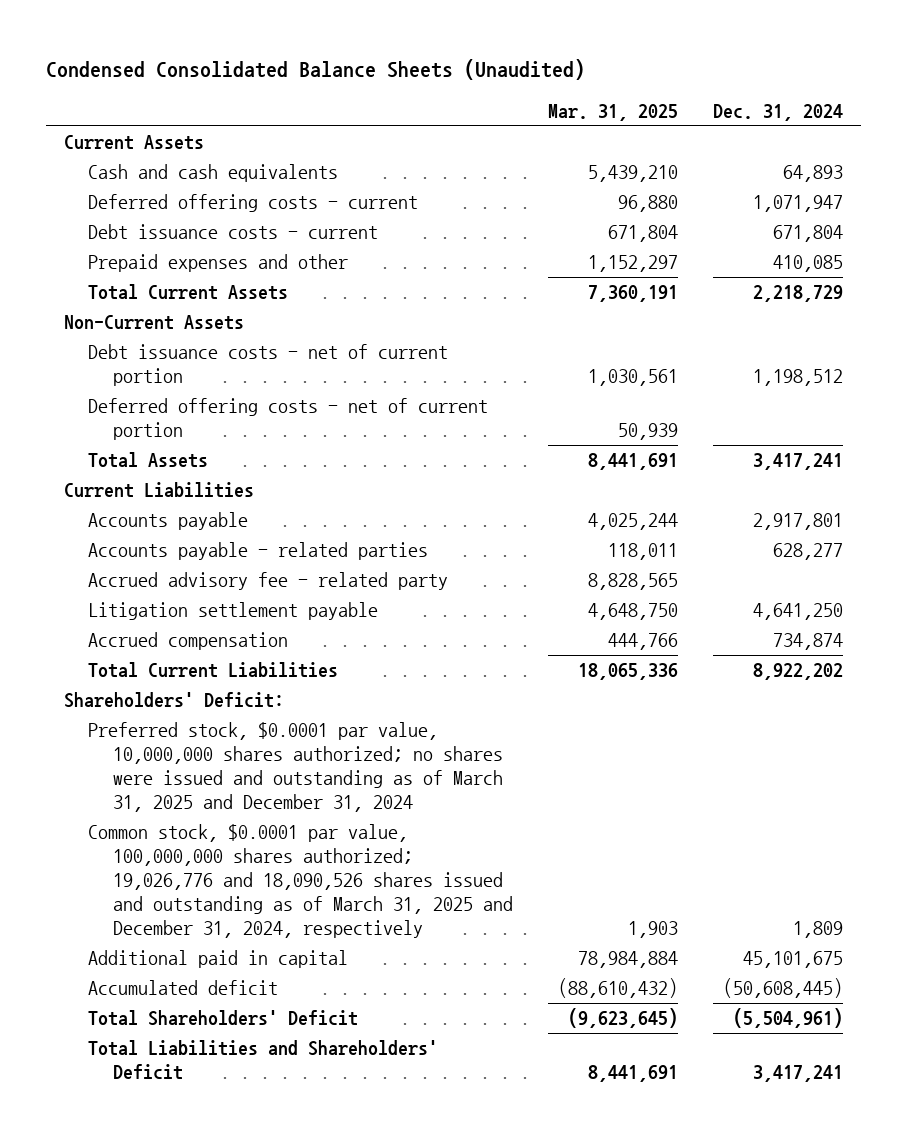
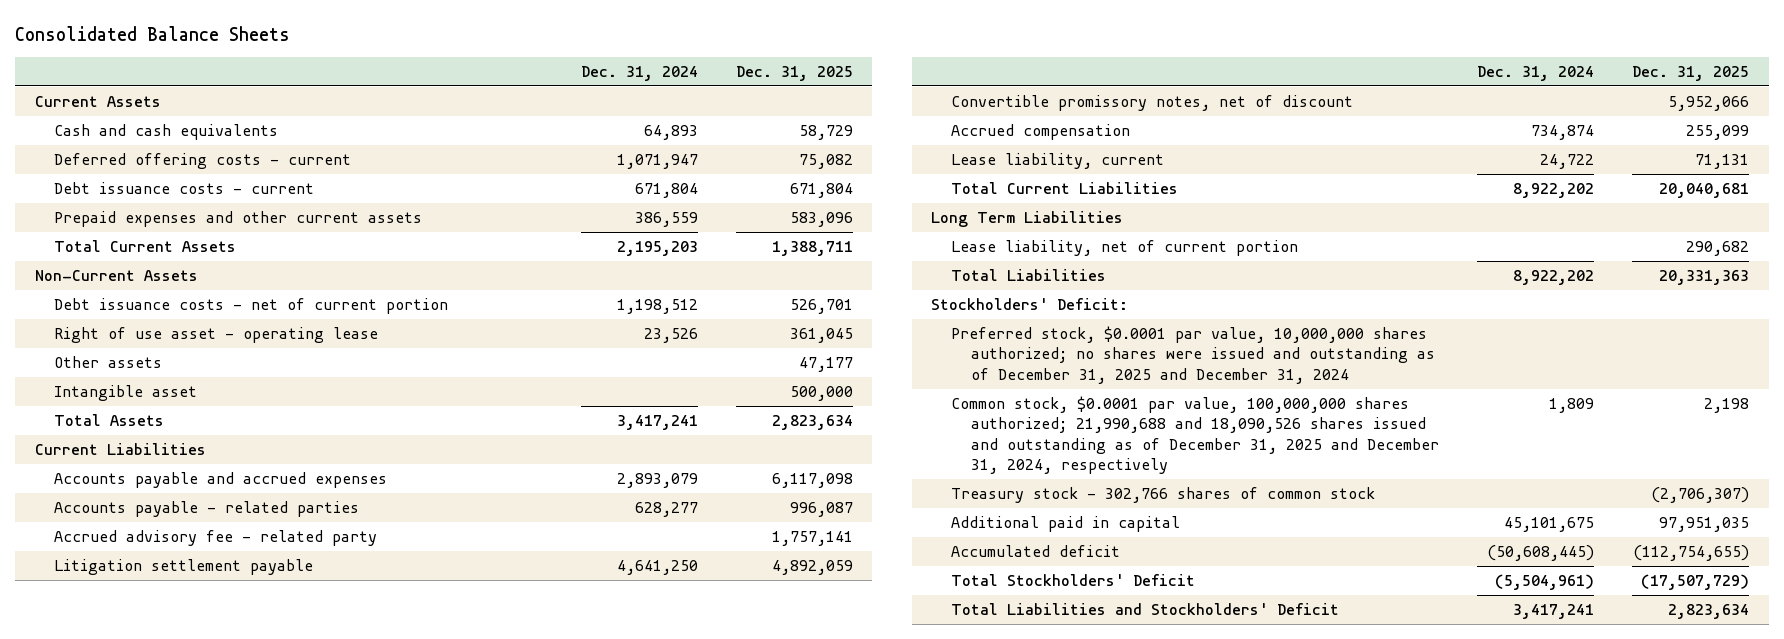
- Condensed Consolidated Balance Sheets (Unaudited)
+ Consolidated Balance Sheets
- | Mar. 31, 2025 | Dec. 31, 2024
+ | Dec. 31, 2024 | Dec. 31, 2025
- Prepaid expenses and other | 1,152,297 | 410,085
- Total Current Assets | 7,360,191 | 2,218,729
+ Prepaid expenses and other current assets | 386,559 | 583,096
+ Total Current Assets | 2,195,203 | 1,388,711
- Deferred offering costs - net of current portion | 50,939 |
+ Right of use asset - operating lease | 23,526 | 361,045
+ Other assets | | 47,177
+ Intangible asset | | 500,000
- Accounts payable | 4,025,244 | 2,917,801
+ Accounts payable and accrued expenses | 2,893,079 | 6,117,098
+ Convertible promissory notes, net of discount | | 5,952,066
+ Lease liability, current | 24,722 | 71,131
- Shareholders' Deficit:
- Preferred stock, $0.0001 par value, 10,000,000 shares authorized; no shares were issued and outstanding as of March 31, 2025 and December 31, 2024
- Common stock, $0.0001 par value, 100,000,000 shares authorized; 19,026,776 and 18,090,526 shares issued and outstanding as of March 31, 2025 and December 31, 2024, respectively | 1,903 | 1,809
+ Long Term Liabilities
+ Lease liability, net of current portion | | 290,682
+ Total Liabilities | 8,922,202 | 20,331,363
+ Stockholders' Deficit:
+ Preferred stock, $0.0001 par value, 10,000,000 shares authorized; no shares were issued and outstanding as of December 31, 2025 and December 31, 2024
+ Common stock, $0.0001 par value, 100,000,000 shares authorized; 21,990,688 and 18,090,526 shares issued and outstanding as of December 31, 2025 and December 31, 2024, respectively | 1,809 | 2,198
+ Treasury stock - 302,766 shares of common stock | | (2,706,307)
- Total Shareholders' Deficit | (9,623,645) | (5,504,961)
- Total Liabilities and Shareholders' Deficit | 8,441,691 | 3,417,241
+ Total Stockholders' Deficit | (5,504,961) | (17,507,729)
+ Total Liabilities and Stockholders' Deficit | 3,417,241 | 2,823,634

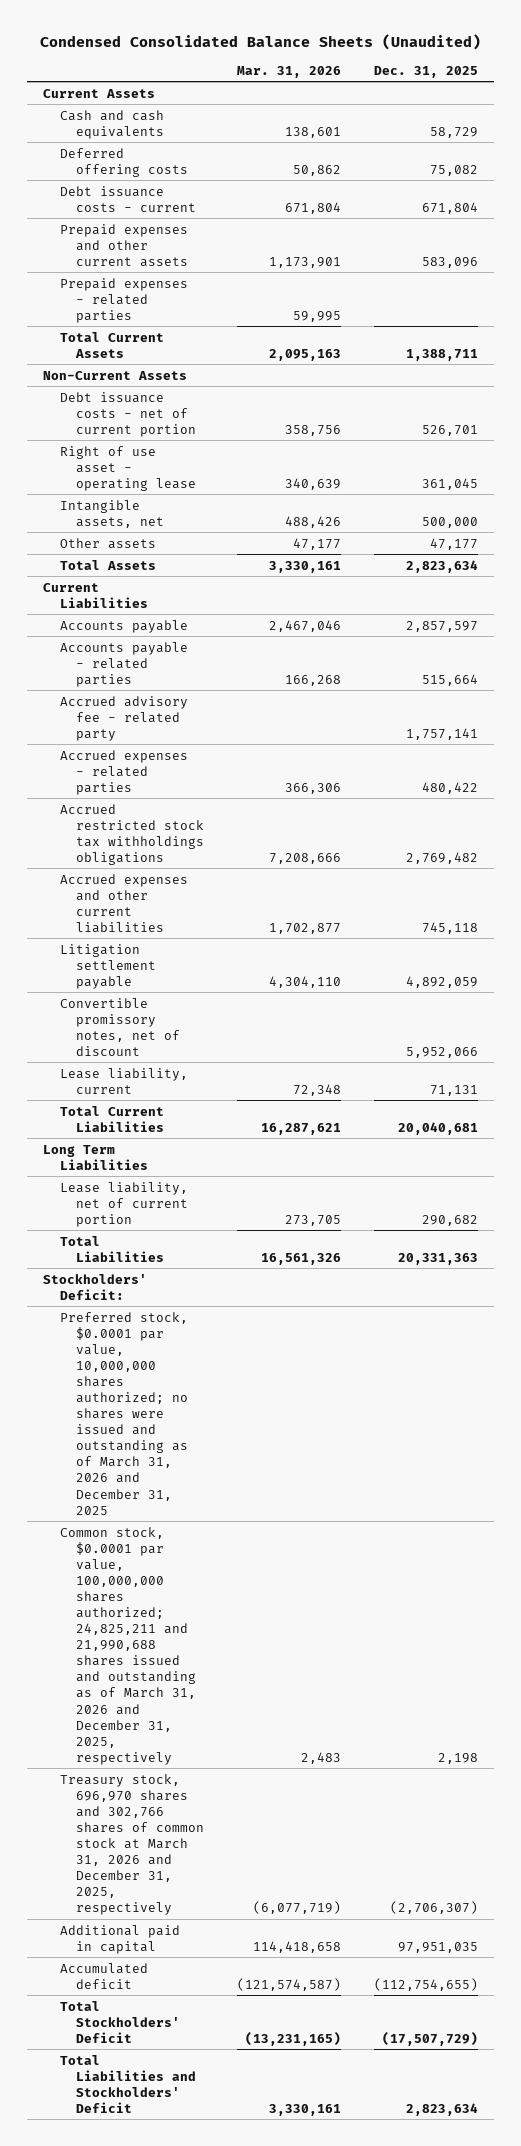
- Consolidated Balance Sheets
+ Condensed Consolidated Balance Sheets (Unaudited)
- | Dec. 31, 2024 | Dec. 31, 2025
+ | Mar. 31, 2026 | Dec. 31, 2025
- Deferred offering costs - current | 1,071,947 | 75,082
+ Deferred offering costs | 50,862 | 75,082
+ Prepaid expenses - related parties | 59,995 |
+ Intangible assets, net | 488,426 | 500,000
- Intangible asset | | 500,000
- Accounts payable and accrued expenses | 2,893,079 | 6,117,098
- Accounts payable - related parties | 628,277 | 996,087
+ Accounts payable | 2,467,046 | 2,857,597
+ Accounts payable - related parties | 166,268 | 515,664
+ Accrued expenses - related parties | 366,306 | 480,422
+ Accrued restricted stock tax withholdings obligations | 7,208,666 | 2,769,482
+ Accrued expenses and other current liabilities | 1,702,877 | 745,118
- Accrued compensation | 734,874 | 255,099
- Preferred stock, $0.0001 par value, 10,000,000 shares authorized; no shares were issued and outstanding as of December 31, 2025 and December 31, 2024
- Common stock, $0.0001 par value, 100,000,000 shares authorized; 21,990,688 and 18,090,526 shares issued and outstanding as of December 31, 2025 and December 31, 2024, respectively | 1,809 | 2,198
- Treasury stock - 302,766 shares of common stock | | (2,706,307)
+ Preferred stock, $0.0001 par value, 10,000,000 shares authorized; no shares were issued and outstanding as of March 31, 2026 and December 31, 2025
+ Common stock, $0.0001 par value, 100,000,000 shares authorized; 24,825,211 and 21,990,688 shares issued and outstanding as of March 31, 2026 and December 31, 2025, respectively | 2,483 | 2,198
+ Treasury stock, 696,970 shares and 302,766 shares of common stock at March 31, 2026 and December 31, 2025, respectively | (6,077,719) | (2,706,307)

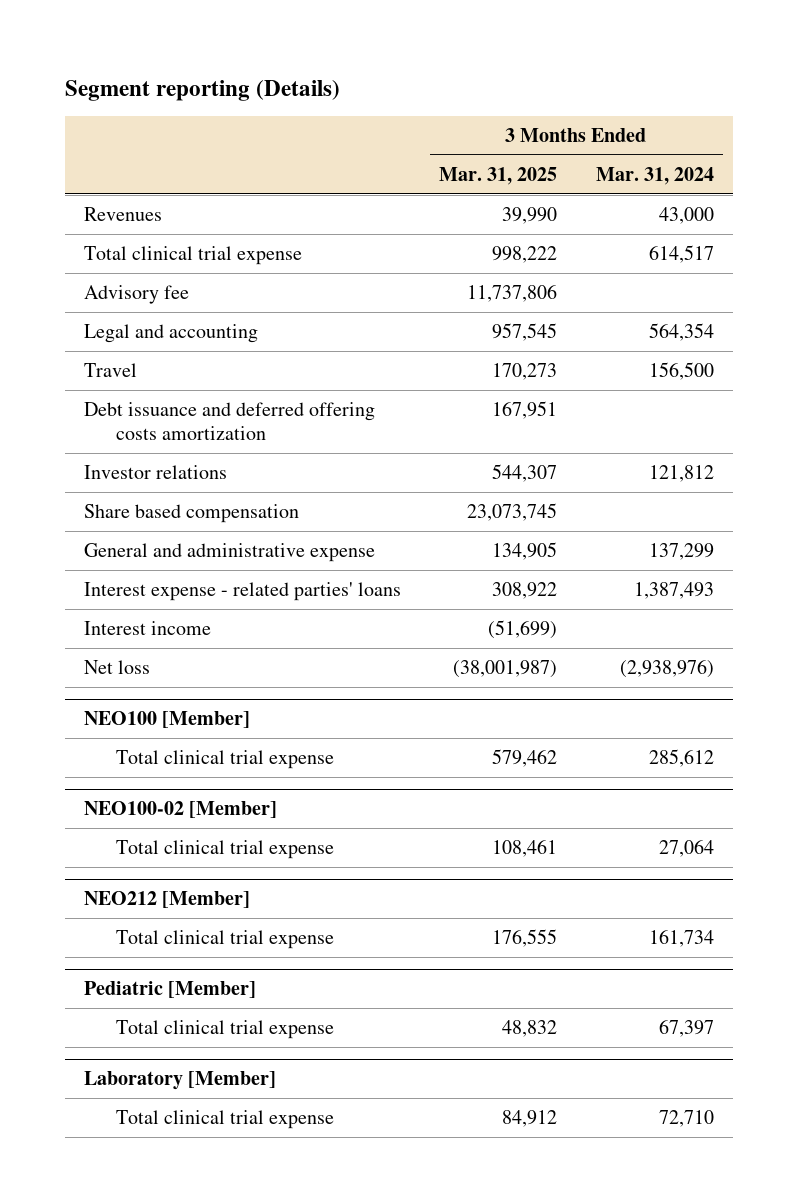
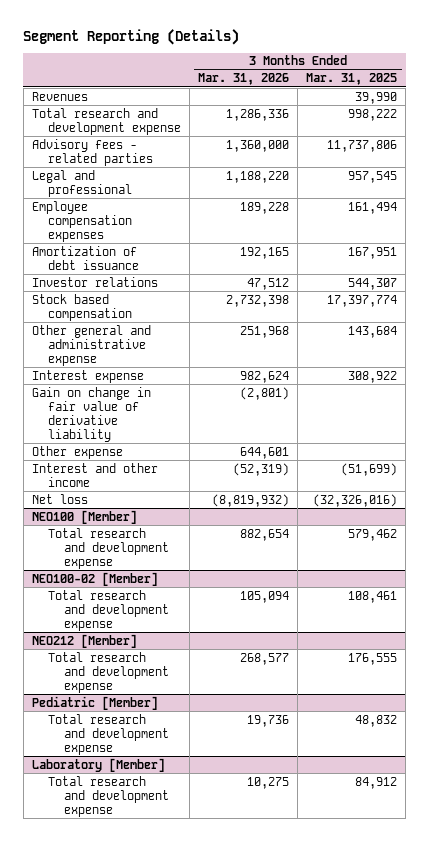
- Segment reporting (Details)
+ Segment Reporting (Details)
- | 3 Months Ended Mar. 31, 2025 | 3 Months Ended Mar. 31, 2024
+ | 3 Months Ended Mar. 31, 2026 | 3 Months Ended Mar. 31, 2025
- Total clinical trial expense | 998,222 | 614,517
- Advisory fee | 11,737,806 |
- Legal and accounting | 957,545 | 564,354
- Travel | 170,273 | 156,500
- Debt issuance and deferred offering costs amortization | 167,951 |
+ Total research and development expense | 1,286,336 | 998,222
+ Advisory fees - related parties | 1,360,000 | 11,737,806
+ Legal and professional | 1,188,220 | 957,545
+ Employee compensation expenses | 189,228 | 161,494
+ Amortization of debt issuance | 192,165 | 167,951
- Share based compensation | 23,073,745 |
- General and administrative expense | 134,905 | 137,299
- Interest expense - related parties' loans | 308,922 | 1,387,493
- Interest income | (51,699) |
- Net loss | (38,001,987) | (2,938,976)
+ Stock based compensation | 2,732,398 | 17,397,774
+ Other general and administrative expense | 251,968 | 143,684
+ Interest expense | 982,624 | 308,922
+ Gain on change in fair value of derivative liability | (2,801) |
+ Other expense | 644,601 |
+ Interest and other income | (52,319) | (51,699)
+ Net loss | (8,819,932) | (32,326,016)
@ NEO100 [Member]
- Total clinical trial expense | 579,462 | 285,612
+ Total research and development expense | 882,654 | 579,462
@ NEO100-02 [Member]
- Total clinical trial expense | 108,461 | 27,064
+ Total research and development expense | 105,094 | 108,461
@ NEO212 [Member]
- Total clinical trial expense | 176,555 | 161,734
+ Total research and development expense | 268,577 | 176,555
@ Pediatric [Member]
- Total clinical trial expense | 48,832 | 67,397
+ Total research and development expense | 19,736 | 48,832
@ Laboratory [Member]
- Total clinical trial expense | 84,912 | 72,710
+ Total research and development expense | 10,275 | 84,912

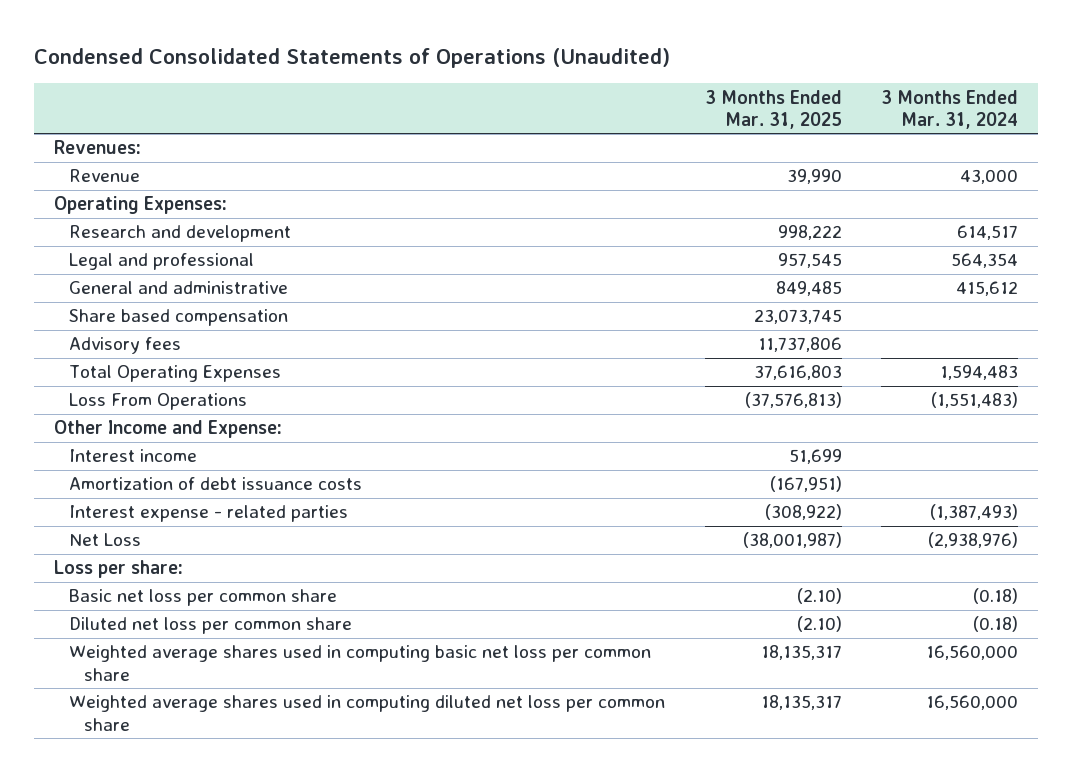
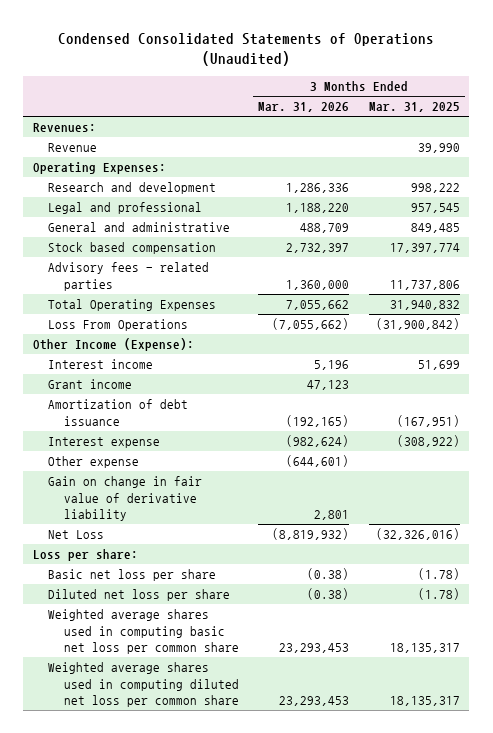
- | 3 Months Ended Mar. 31, 2025 | 3 Months Ended Mar. 31, 2024
+ | 3 Months Ended Mar. 31, 2026 | 3 Months Ended Mar. 31, 2025
- Share based compensation | 23,073,745 |
- Advisory fees | 11,737,806 |
- Total Operating Expenses | 37,616,803 | 1,594,483
- Loss From Operations | (37,576,813) | (1,551,483)
- Other Income and Expense:
+ Stock based compensation | 2,732,397 | 17,397,774
+ Advisory fees - related parties | 1,360,000 | 11,737,806
+ Total Operating Expenses | 7,055,662 | 31,940,832
+ Loss From Operations | (7,055,662) | (31,900,842)
+ Other Income (Expense):
- Amortization of debt issuance costs | (167,951) |
- Interest expense - related parties | (308,922) | (1,387,493)
- Net Loss | (38,001,987) | (2,938,976)
+ Grant income | 47,123 |
+ Amortization of debt issuance | (192,165) | (167,951)
+ Interest expense | (982,624) | (308,922)
+ Other expense | (644,601) |
+ Gain on change in fair value of derivative liability | 2,801 |
+ Net Loss | (8,819,932) | (32,326,016)
- Basic net loss per common share | (2.10) | (0.18)
- Diluted net loss per common share | (2.10) | (0.18)
+ Basic net loss per share | (0.38) | (1.78)
+ Diluted net loss per share | (0.38) | (1.78)

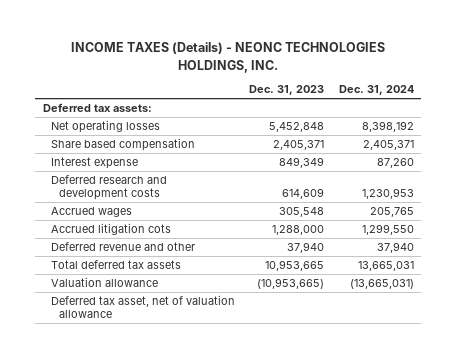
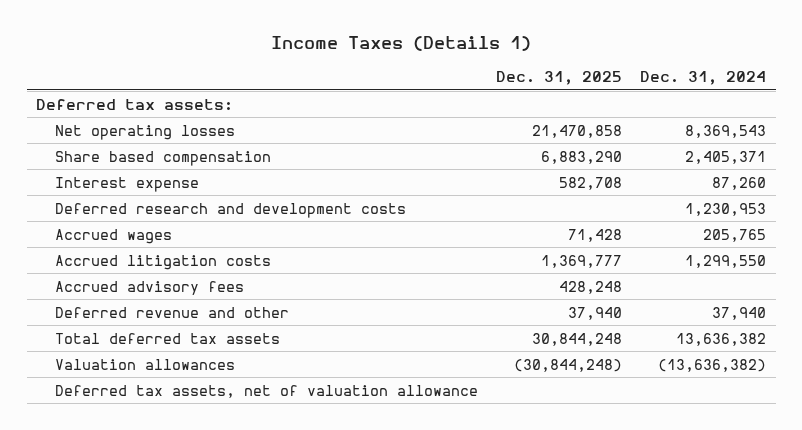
- INCOME TAXES (Details) - NEONC TECHNOLOGIES HOLDINGS, INC.
+ Income Taxes (Details 1)
- | Dec. 31, 2023 | Dec. 31, 2024
+ | Dec. 31, 2025 | Dec. 31, 2024
- Net operating losses | 5,452,848 | 8,398,192
+ Net operating losses | 21,470,858 | 8,369,543
- Accrued litigation cots | 1,288,000 | 1,299,550
+ Accrued litigation costs | 1,369,777 | 1,299,550
+ Accrued advisory fees | 428,248 |
- Total deferred tax assets | 10,953,665 | 13,665,031
- Valuation allowance | (10,953,665) | (13,665,031)
- Deferred tax asset, net of valuation allowance
+ Total deferred tax assets | 30,844,248 | 13,636,382
+ Valuation allowances | (30,844,248) | (13,636,382)
+ Deferred tax assets, net of valuation allowance

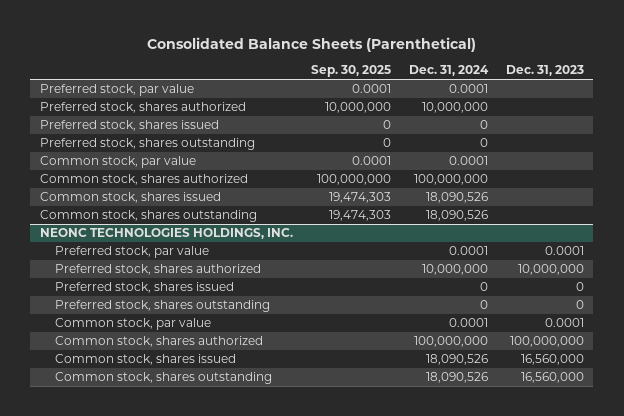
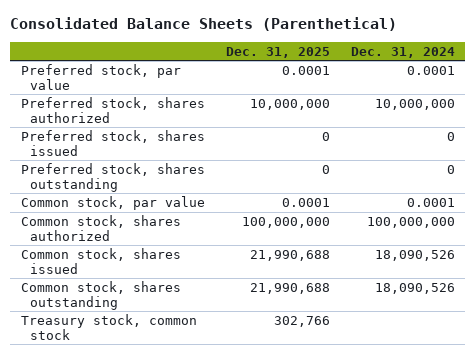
- | Sep. 30, 2025 | Dec. 31, 2024 | Dec. 31, 2023
+ | Dec. 31, 2025 | Dec. 31, 2024
- NEONC TECHNOLOGIES HOLDINGS, INC.
- Preferred stock, par value | | 0.0001 | 0.0001
- Preferred stock, shares authorized | | 10,000,000 | 10,000,000
- Preferred stock, shares issued | | 0 | 0
- Preferred stock, shares outstanding | | 0 | 0
- Common stock, par value | | 0.0001 | 0.0001
- Common stock, shares authorized | | 100,000,000 | 100,000,000
- Common stock, shares issued | | 18,090,526 | 16,560,000
- Common stock, shares outstanding | | 18,090,526 | 16,560,000
+ Treasury stock, common stock | 302,766 |

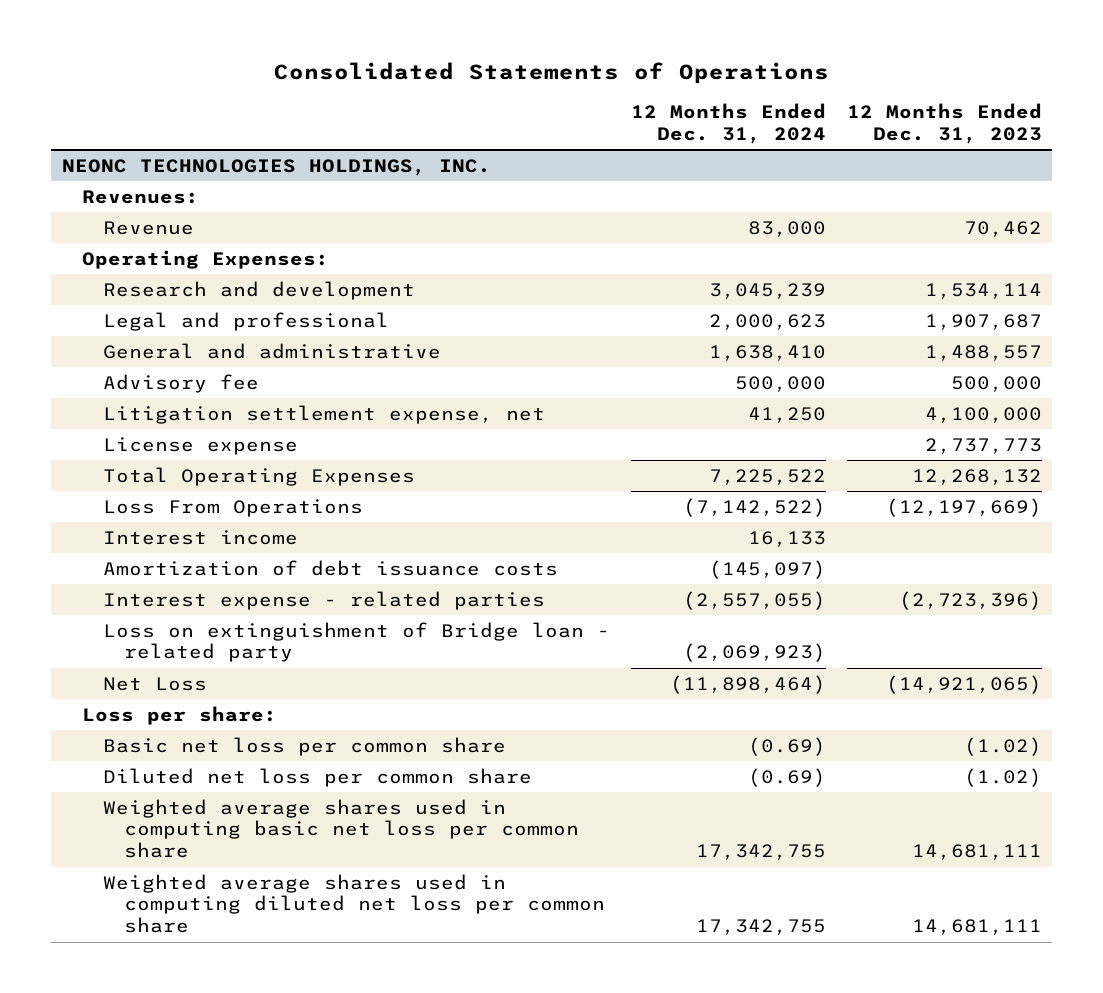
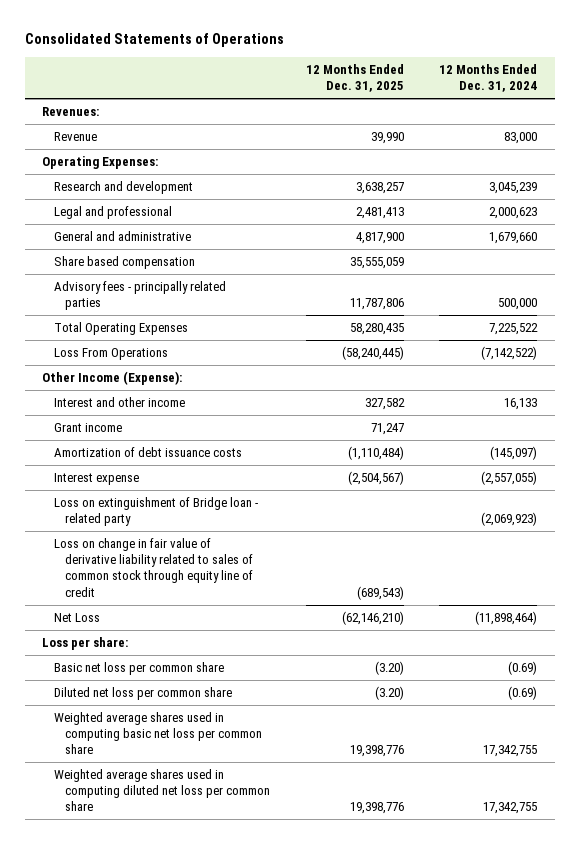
- | 12 Months Ended Dec. 31, 2024 | 12 Months Ended Dec. 31, 2023
+ | 12 Months Ended Dec. 31, 2025 | 12 Months Ended Dec. 31, 2024
- NEONC TECHNOLOGIES HOLDINGS, INC.
- General and administrative | 1,638,410 | 1,488,557
- Advisory fee | 500,000 | 500,000
- Litigation settlement expense, net | 41,250 | 4,100,000
- License expense | | 2,737,773
+ General and administrative | 4,817,900 | 1,679,660
+ Share based compensation | 35,555,059 |
+ Advisory fees - principally related parties | 11,787,806 | 500,000
- Interest income | 16,133 |
+ Other Income (Expense):
+ Interest and other income | 327,582 | 16,133
+ Grant income | 71,247 |
- Interest expense - related parties | (2,557,055) | (2,723,396)
+ Interest expense | (2,504,567) | (2,557,055)
+ Loss on change in fair value of derivative liability related to sales of common stock through equity line of credit | (689,543) |

